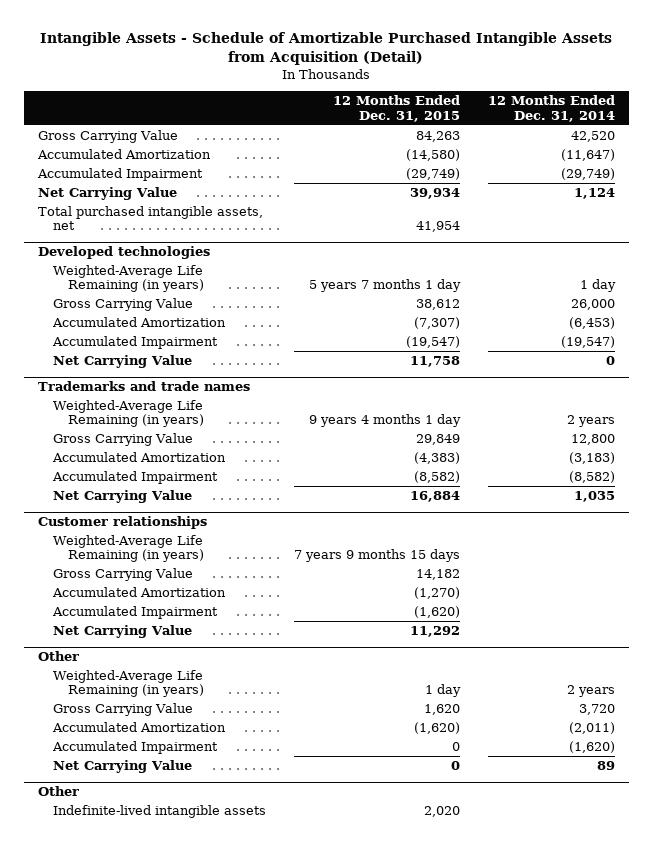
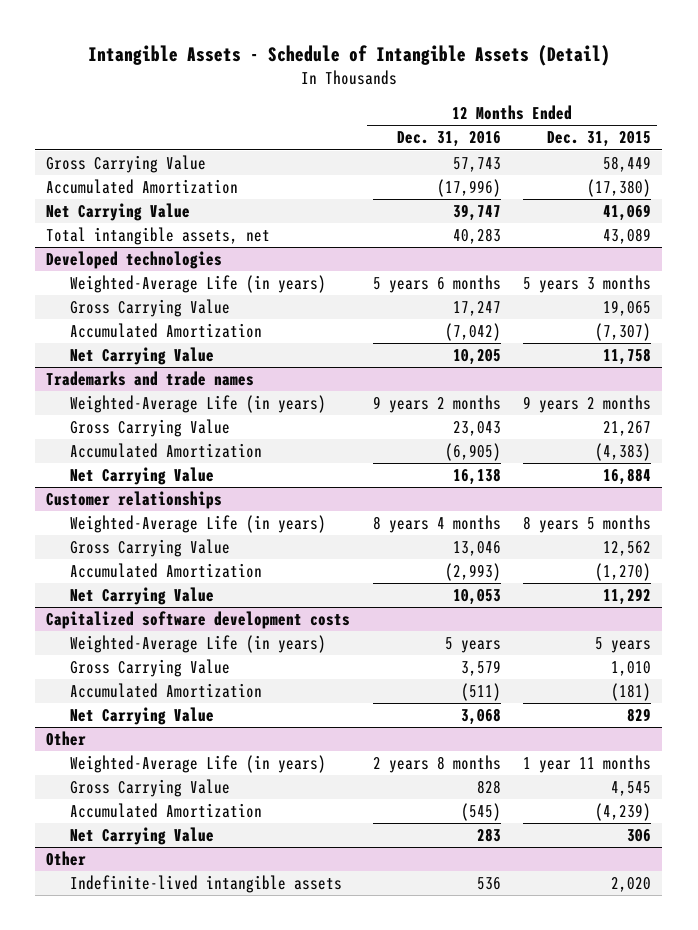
- Intangible Assets - Schedule of Amortizable Purchased Intangible Assets from Acquisition (Detail)
+ Intangible Assets - Schedule of Intangible Assets (Detail)
- | 12 Months Ended Dec. 31, 2015 | 12 Months Ended Dec. 31, 2014
+ | 12 Months Ended Dec. 31, 2016 | 12 Months Ended Dec. 31, 2015
- Gross Carrying Value | 84,263 | 42,520
- Accumulated Amortization | (14,580) | (11,647)
- Accumulated Impairment | (29,749) | (29,749)
- Net Carrying Value | 39,934 | 1,124
- Total purchased intangible assets, net | 41,954 |
+ Gross Carrying Value | 57,743 | 58,449
+ Accumulated Amortization | (17,996) | (17,380)
+ Net Carrying Value | 39,747 | 41,069
+ Total intangible assets, net | 40,283 | 43,089
@ Developed technologies
- Weighted-Average Life Remaining (in years) | 5 years 7 months 1 day | 1 day
- Gross Carrying Value | 38,612 | 26,000
+ Weighted-Average Life (in years) | 5 years 6 months | 5 years 3 months
+ Gross Carrying Value | 17,247 | 19,065
- Accumulated Impairment | (19,547) | (19,547)
@ Trademarks and trade names
- Weighted-Average Life Remaining (in years) | 9 years 4 months 1 day | 2 years
- Gross Carrying Value | 29,849 | 12,800
+ Weighted-Average Life (in years) | 9 years 2 months | 9 years 2 months
+ Gross Carrying Value | 23,043 | 21,267
- Accumulated Impairment | (8,582) | (8,582)
@ Customer relationships
- Weighted-Average Life Remaining (in years) | 7 years 9 months 15 days |
- Gross Carrying Value | 14,182 |
+ Weighted-Average Life (in years) | 8 years 4 months | 8 years 5 months
+ Gross Carrying Value | 13,046 | 12,562
- Accumulated Impairment | (1,620) |
+ Capitalized software development costs
+ Weighted-Average Life (in years) | 5 years | 5 years
+ Gross Carrying Value | 3,579 | 1,010
+ Accumulated Amortization | (511) | (181)
+ Net Carrying Value | 3,068 | 829
@ Other
- Weighted-Average Life Remaining (in years) | 1 day | 2 years
- Gross Carrying Value | 1,620 | 3,720
- Accumulated Amortization | (1,620) | (2,011)
- Accumulated Impairment | 0 | (1,620)
- Net Carrying Value | 0 | 89
+ Weighted-Average Life (in years) | 2 years 8 months | 1 year 11 months
+ Gross Carrying Value | 828 | 4,545
+ Accumulated Amortization | (545) | (4,239)
+ Net Carrying Value | 283 | 306

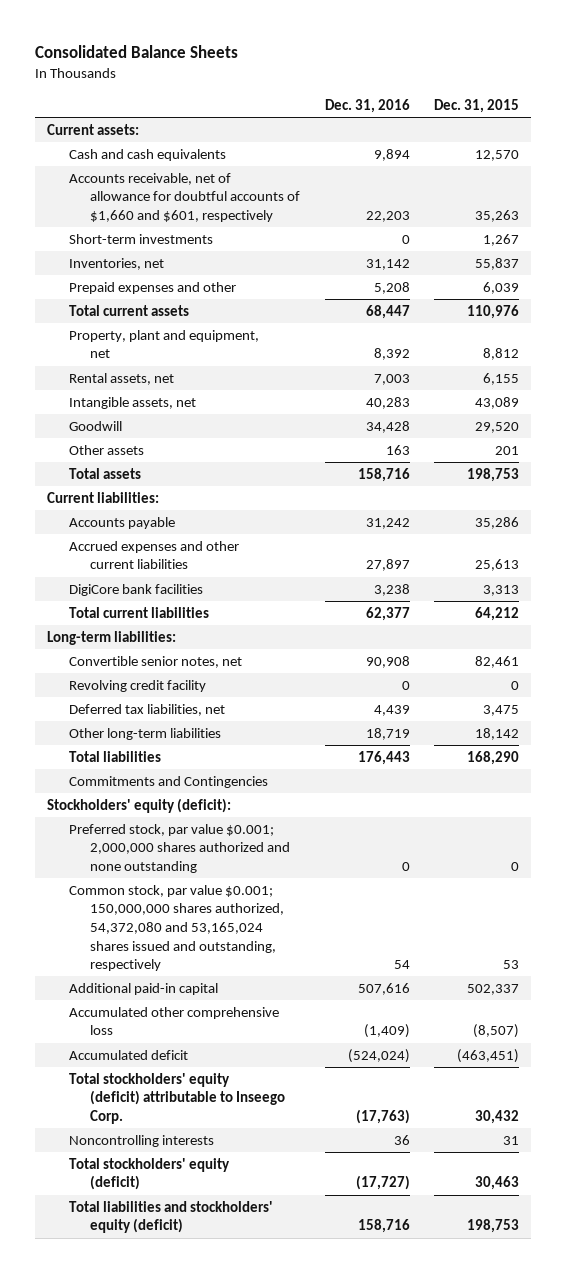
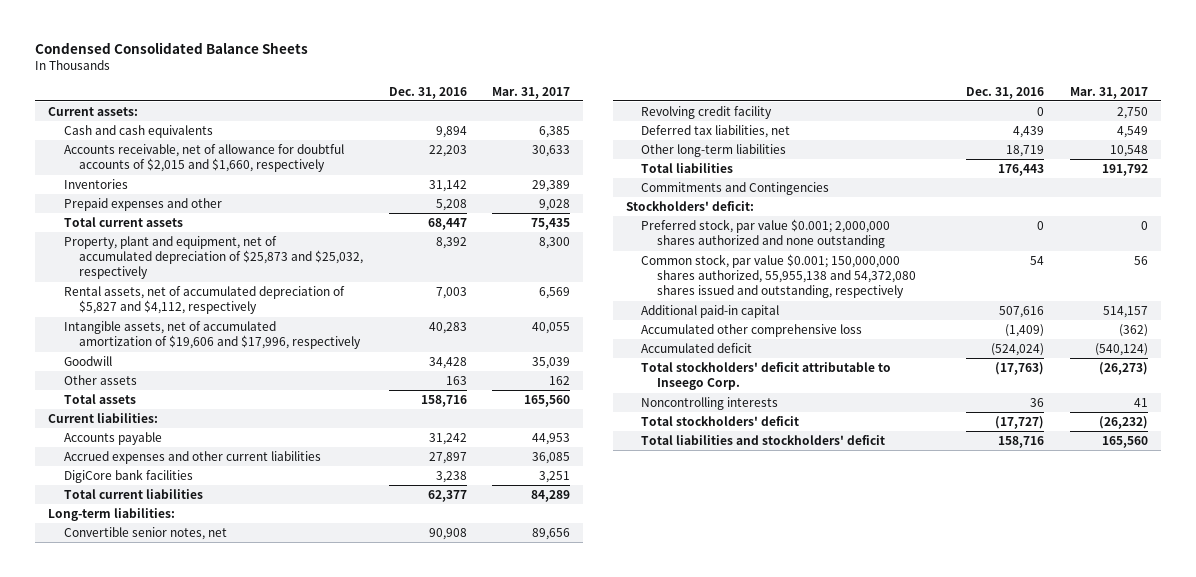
- Consolidated Balance Sheets
+ Condensed Consolidated Balance Sheets
- | Dec. 31, 2016 | Dec. 31, 2015
+ | Dec. 31, 2016 | Mar. 31, 2017
- Accounts receivable, net of allowance for doubtful accounts of $1,660 and $601, respectively | 22,203 | 35,263
- Short-term investments | 0 | 1,267
- Inventories, net | 31,142 | 55,837
+ Accounts receivable, net of allowance for doubtful accounts of $2,015 and $1,660, respectively | 22,203 | 30,633
+ Inventories | 31,142 | 29,389
- Property, plant and equipment, net | 8,392 | 8,812
- Rental assets, net | 7,003 | 6,155
- Intangible assets, net | 40,283 | 43,089
+ Property, plant and equipment, net of accumulated depreciation of $25,873 and $25,032, respectively | 8,392 | 8,300
+ Rental assets, net of accumulated depreciation of $5,827 and $4,112, respectively | 7,003 | 6,569
+ Intangible assets, net of accumulated amortization of $19,606 and $17,996, respectively | 40,283 | 40,055
- Stockholders' equity (deficit):
+ Stockholders' deficit:
- Common stock, par value $0.001; 150,000,000 shares authorized, 54,372,080 and 53,165,024 shares issued and outstanding, respectively | 54 | 53
+ Common stock, par value $0.001; 150,000,000 shares authorized, 55,955,138 and 54,372,080 shares issued and outstanding, respectively | 54 | 56
- Total stockholders' equity (deficit) attributable to Inseego Corp. | (17,763) | 30,432
+ Total stockholders' deficit attributable to Inseego Corp. | (17,763) | (26,273)
- Total stockholders' equity (deficit) | (17,727) | 30,463
- Total liabilities and stockholders' equity (deficit) | 158,716 | 198,753
+ Total stockholders' deficit | (17,727) | (26,232)
+ Total liabilities and stockholders' deficit | 158,716 | 165,560

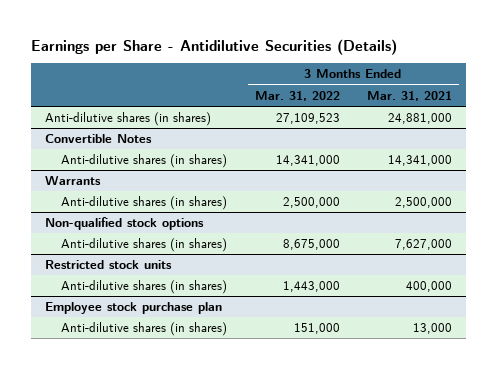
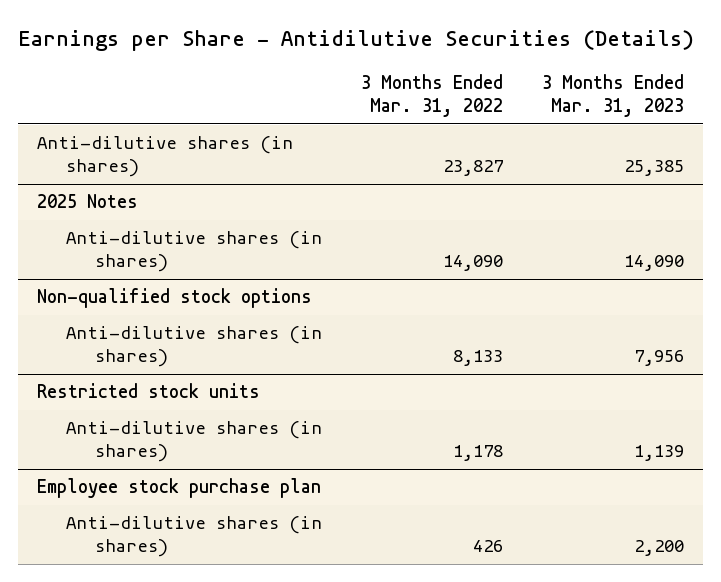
- | 3 Months Ended Mar. 31, 2022 | 3 Months Ended Mar. 31, 2021
+ | 3 Months Ended Mar. 31, 2022 | 3 Months Ended Mar. 31, 2023
- Anti-dilutive shares (in shares) | 27,109,523 | 24,881,000
- Convertible Notes
- Anti-dilutive shares (in shares) | 14,341,000 | 14,341,000
- Warrants
- Anti-dilutive shares (in shares) | 2,500,000 | 2,500,000
+ Anti-dilutive shares (in shares) | 23,827 | 25,385
+ 2025 Notes
+ Anti-dilutive shares (in shares) | 14,090 | 14,090
@ Non-qualified stock options
- Anti-dilutive shares (in shares) | 8,675,000 | 7,627,000
+ Anti-dilutive shares (in shares) | 8,133 | 7,956
@ Restricted stock units
- Anti-dilutive shares (in shares) | 1,443,000 | 400,000
+ Anti-dilutive shares (in shares) | 1,178 | 1,139
@ Employee stock purchase plan
- Anti-dilutive shares (in shares) | 151,000 | 13,000
+ Anti-dilutive shares (in shares) | 426 | 2,200

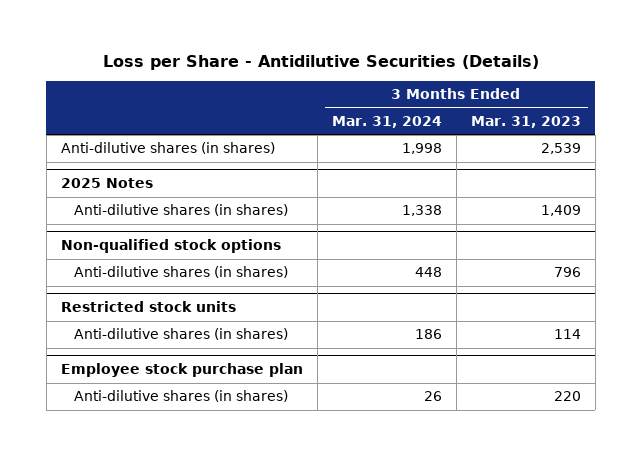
- Earnings per Share - Antidilutive Securities (Details)
+ Loss per Share - Antidilutive Securities (Details)
- | 3 Months Ended Mar. 31, 2022 | 3 Months Ended Mar. 31, 2023
+ | 3 Months Ended Mar. 31, 2024 | 3 Months Ended Mar. 31, 2023
- Anti-dilutive shares (in shares) | 23,827 | 25,385
+ Anti-dilutive shares (in shares) | 1,998 | 2,539
@ 2025 Notes
- Anti-dilutive shares (in shares) | 14,090 | 14,090
+ Anti-dilutive shares (in shares) | 1,338 | 1,409
@ Non-qualified stock options
- Anti-dilutive shares (in shares) | 8,133 | 7,956
+ Anti-dilutive shares (in shares) | 448 | 796
@ Restricted stock units
- Anti-dilutive shares (in shares) | 1,178 | 1,139
+ Anti-dilutive shares (in shares) | 186 | 114
@ Employee stock purchase plan
- Anti-dilutive shares (in shares) | 426 | 2,200
+ Anti-dilutive shares (in shares) | 26 | 220

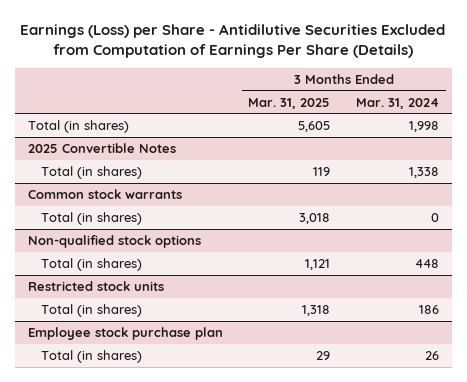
- Loss per Share - Antidilutive Securities (Details)
+ Earnings (Loss) per Share - Antidilutive Securities Excluded from Computation of Earnings Per Share (Details)
- | 3 Months Ended Mar. 31, 2024 | 3 Months Ended Mar. 31, 2023
+ | 3 Months Ended Mar. 31, 2025 | 3 Months Ended Mar. 31, 2024
- Anti-dilutive shares (in shares) | 1,998 | 2,539
- 2025 Notes
- Anti-dilutive shares (in shares) | 1,338 | 1,409
+ Total (in shares) | 5,605 | 1,998
+ 2025 Convertible Notes
+ Total (in shares) | 119 | 1,338
+ Common stock warrants
+ Total (in shares) | 3,018 | 0
@ Non-qualified stock options
- Anti-dilutive shares (in shares) | 448 | 796
+ Total (in shares) | 1,121 | 448
@ Restricted stock units
- Anti-dilutive shares (in shares) | 186 | 114
+ Total (in shares) | 1,318 | 186
@ Employee stock purchase plan
- Anti-dilutive shares (in shares) | 26 | 220
+ Total (in shares) | 29 | 26

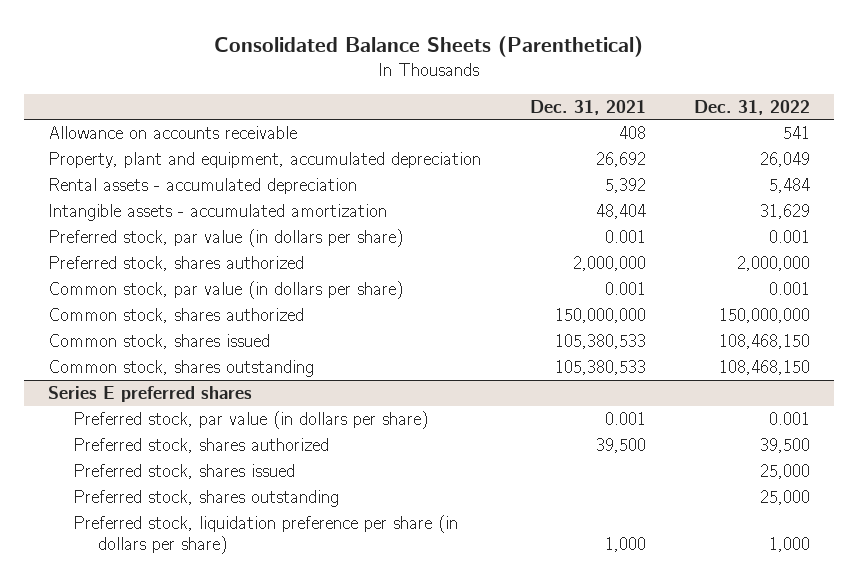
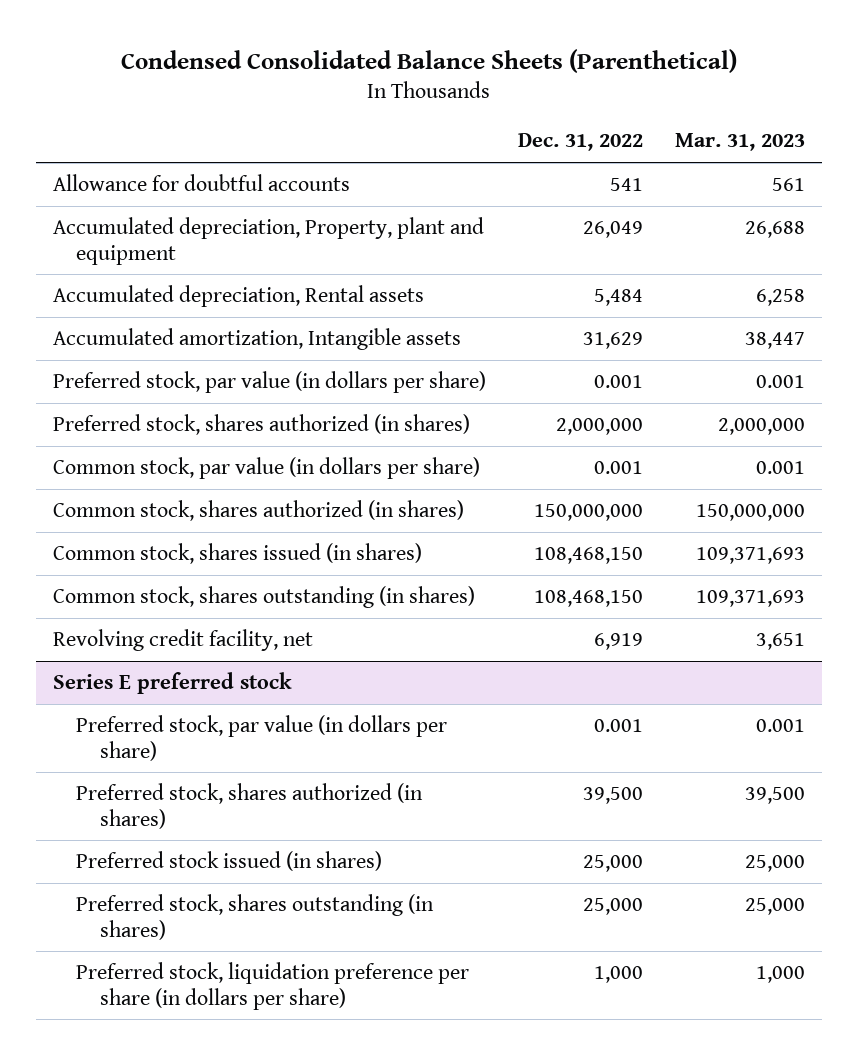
- Consolidated Balance Sheets (Parenthetical)
+ Condensed Consolidated Balance Sheets (Parenthetical)
- | Dec. 31, 2021 | Dec. 31, 2022
+ | Dec. 31, 2022 | Mar. 31, 2023
- Allowance on accounts receivable | 408 | 541
- Property, plant and equipment, accumulated depreciation | 26,692 | 26,049
- Rental assets - accumulated depreciation | 5,392 | 5,484
- Intangible assets - accumulated amortization | 48,404 | 31,629
+ Allowance for doubtful accounts | 541 | 561
+ Accumulated depreciation, Property, plant and equipment | 26,049 | 26,688
+ Accumulated depreciation, Rental assets | 5,484 | 6,258
+ Accumulated amortization, Intangible assets | 31,629 | 38,447
- Preferred stock, shares authorized | 2,000,000 | 2,000,000
+ Preferred stock, shares authorized (in shares) | 2,000,000 | 2,000,000
- Common stock, shares authorized | 150,000,000 | 150,000,000
- Common stock, shares issued | 105,380,533 | 108,468,150
- Common stock, shares outstanding | 105,380,533 | 108,468,150
- Series E preferred shares
+ Common stock, shares authorized (in shares) | 150,000,000 | 150,000,000
+ Common stock, shares issued (in shares) | 108,468,150 | 109,371,693
+ Common stock, shares outstanding (in shares) | 108,468,150 | 109,371,693
+ Revolving credit facility, net | 6,919 | 3,651
+ Series E preferred stock
- Preferred stock, shares authorized | 39,500 | 39,500
- Preferred stock, shares issued | | 25,000
- Preferred stock, shares outstanding | | 25,000
+ Preferred stock, shares authorized (in shares) | 39,500 | 39,500
+ Preferred stock issued (in shares) | 25,000 | 25,000
+ Preferred stock, shares outstanding (in shares) | 25,000 | 25,000

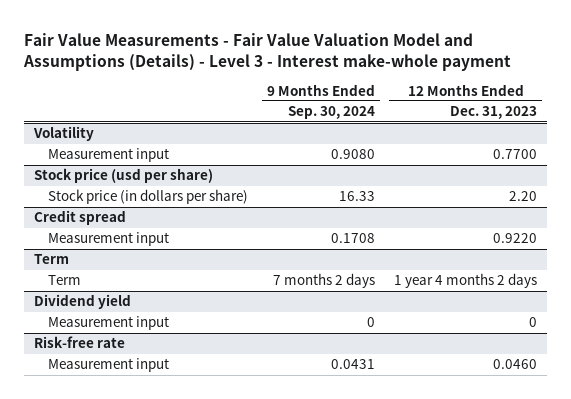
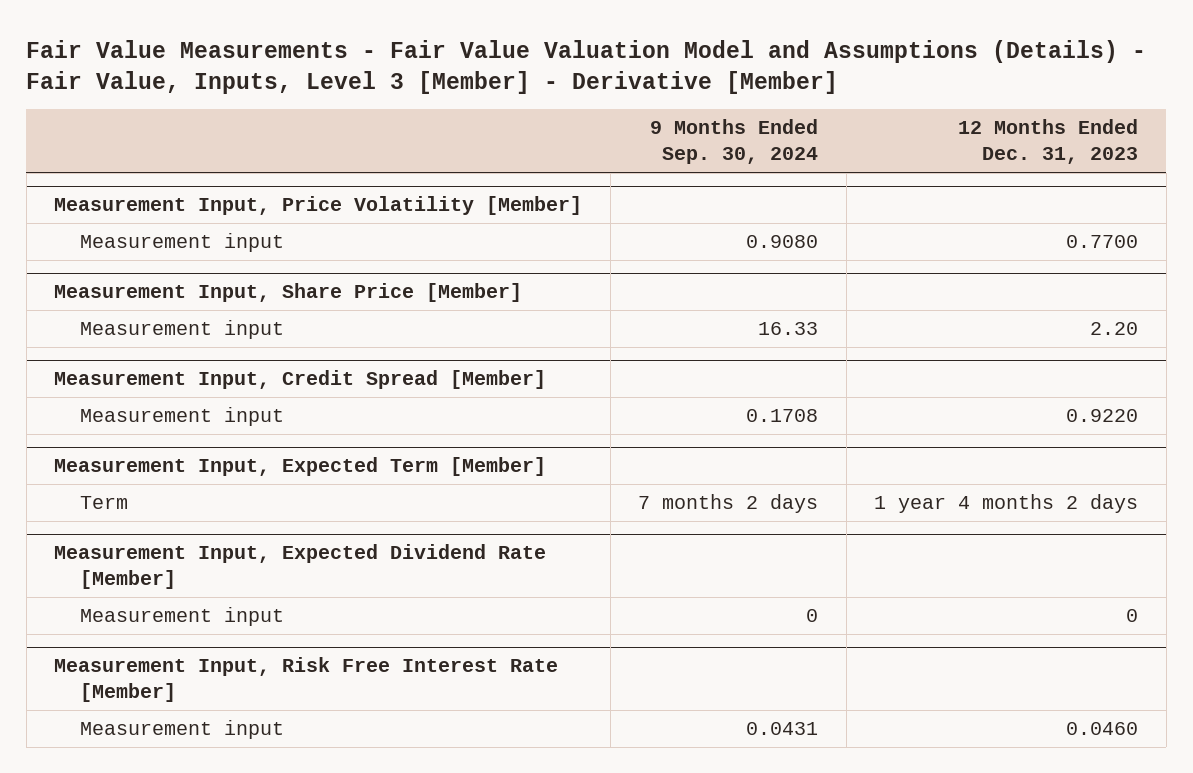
- Fair Value Measurements - Fair Value Valuation Model and Assumptions (Details) - Level 3 - Interest make-whole payment
+ Fair Value Measurements - Fair Value Valuation Model and Assumptions (Details) - Fair Value, Inputs, Level 3 [Member] - Derivative [Member]
- Volatility
+ Measurement Input, Price Volatility [Member]
- Stock price (usd per share)
- Stock price (in dollars per share) | 16.33 | 2.20
- Credit spread
+ Measurement Input, Share Price [Member]
+ Measurement input | 16.33 | 2.20
+ Measurement Input, Credit Spread [Member]
- Term
+ Measurement Input, Expected Term [Member]
- Dividend yield
+ Measurement Input, Expected Dividend Rate [Member]
- Risk-free rate
+ Measurement Input, Risk Free Interest Rate [Member]

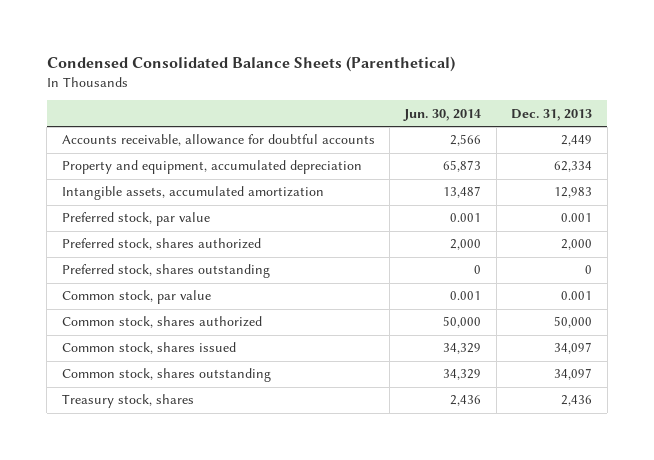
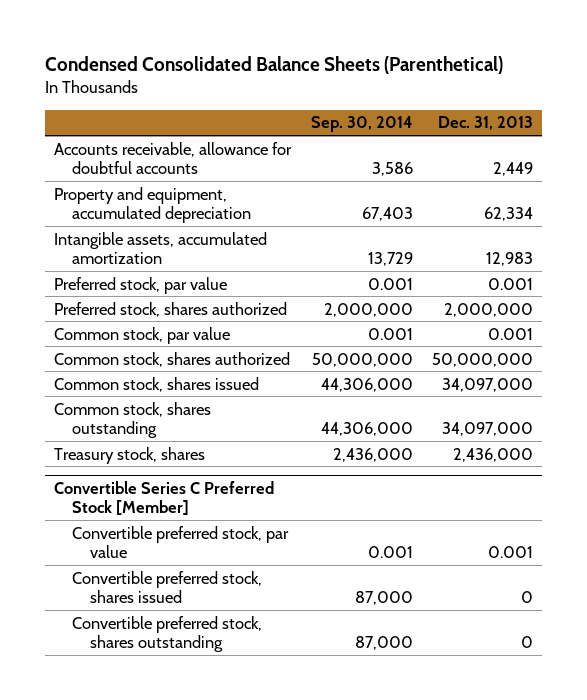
- | Jun. 30, 2014 | Dec. 31, 2013
+ | Sep. 30, 2014 | Dec. 31, 2013
- Preferred stock, shares authorized | 2,000 | 2,000
- Preferred stock, shares outstanding | 0 | 0
+ Preferred stock, shares authorized | 2,000,000 | 2,000,000
- Common stock, shares authorized | 50,000 | 50,000
- Common stock, shares issued | 34,329 | 34,097
- Common stock, shares outstanding | 34,329 | 34,097
- Treasury stock, shares | 2,436 | 2,436
+ Common stock, shares authorized | 50,000,000 | 50,000,000
+ Common stock, shares issued | 44,306,000 | 34,097,000
+ Common stock, shares outstanding | 44,306,000 | 34,097,000
+ Treasury stock, shares | 2,436,000 | 2,436,000
+ Convertible Series C Preferred Stock [Member]
+ Convertible preferred stock, par value | 0.001 | 0.001
+ Convertible preferred stock, shares issued | 87,000 | 0
+ Convertible preferred stock, shares outstanding | 87,000 | 0

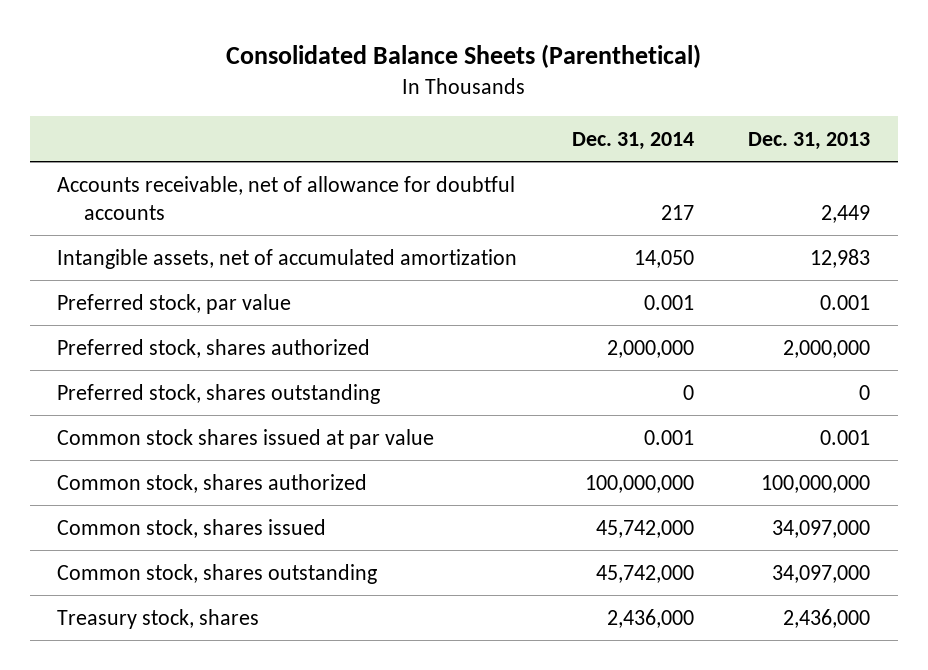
- Condensed Consolidated Balance Sheets (Parenthetical)
+ Consolidated Balance Sheets (Parenthetical)
- | Sep. 30, 2014 | Dec. 31, 2013
+ | Dec. 31, 2014 | Dec. 31, 2013
- Accounts receivable, allowance for doubtful accounts | 3,586 | 2,449
- Property and equipment, accumulated depreciation | 67,403 | 62,334
- Intangible assets, accumulated amortization | 13,729 | 12,983
+ Accounts receivable, net of allowance for doubtful accounts | 217 | 2,449
+ Intangible assets, net of accumulated amortization | 14,050 | 12,983
- Common stock, par value | 0.001 | 0.001
- Common stock, shares authorized | 50,000,000 | 50,000,000
+ Preferred stock, shares outstanding | 0 | 0
+ Common stock shares issued at par value | 0.001 | 0.001
+ Common stock, shares authorized | 100,000,000 | 100,000,000
- Convertible Series C Preferred Stock [Member]
- Convertible preferred stock, par value | 0.001 | 0.001
- Convertible preferred stock, shares issued | 87,000 | 0
- Convertible preferred stock, shares outstanding | 87,000 | 0

